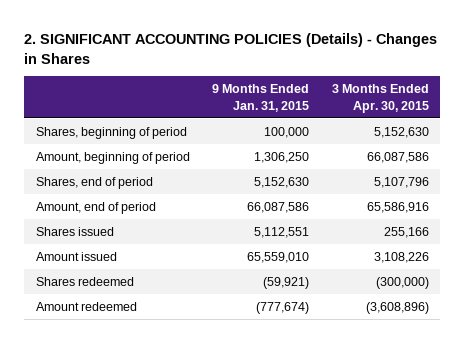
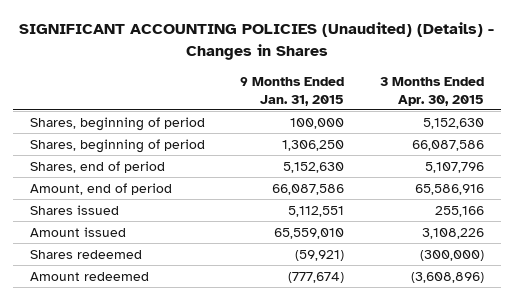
- 2. SIGNIFICANT ACCOUNTING POLICIES (Details) - Changes in Shares
+ SIGNIFICANT ACCOUNTING POLICIES (Unaudited) (Details) - Changes in Shares
- Amount, beginning of period | 1,306,250 | 66,087,586
+ Shares, beginning of period | 1,306,250 | 66,087,586

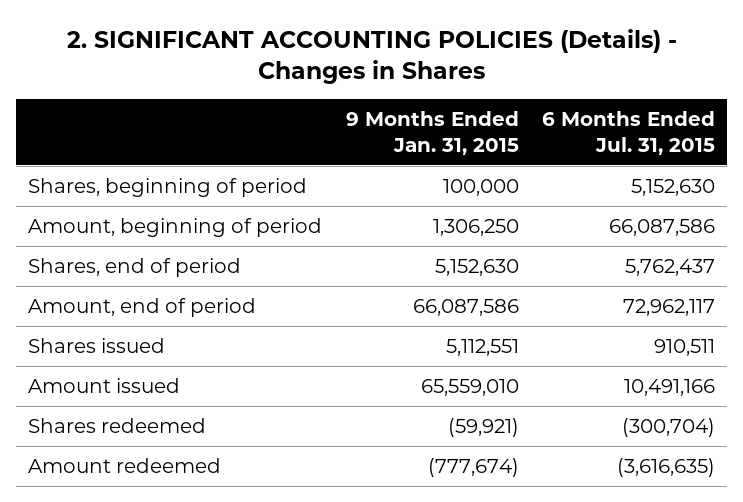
- SIGNIFICANT ACCOUNTING POLICIES (Unaudited) (Details) - Changes in Shares
+ 2. SIGNIFICANT ACCOUNTING POLICIES (Details) - Changes in Shares
- | 9 Months Ended Jan. 31, 2015 | 3 Months Ended Apr. 30, 2015
+ | 9 Months Ended Jan. 31, 2015 | 6 Months Ended Jul. 31, 2015
- Shares, beginning of period | 1,306,250 | 66,087,586
+ Amount, beginning of period | 1,306,250 | 66,087,586

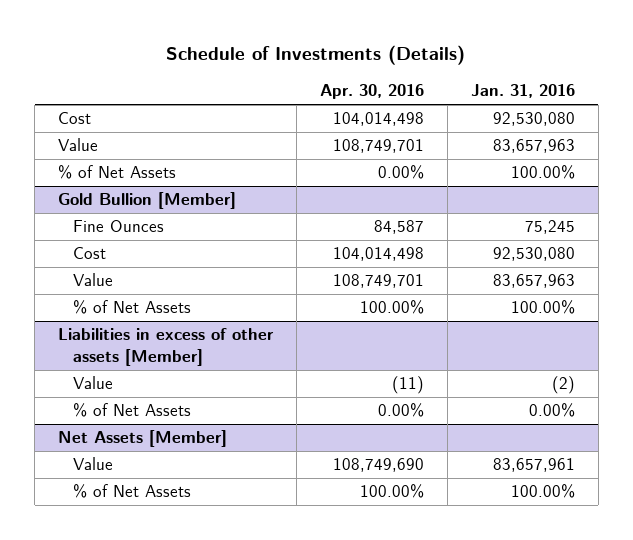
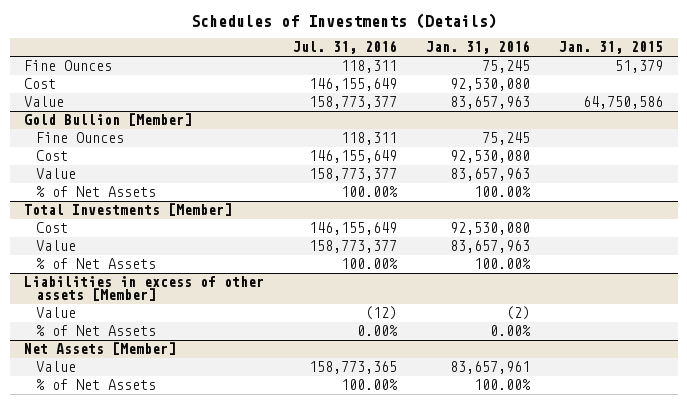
- Schedule of Investments (Details)
+ Schedules of Investments (Details)
- | Apr. 30, 2016 | Jan. 31, 2016
+ | Jul. 31, 2016 | Jan. 31, 2016 | Jan. 31, 2015
+ Fine Ounces | 118,311 | 75,245 | 51,379
- % of Net Assets | 0.00% | 100.00%
+ Total Investments [Member]
+ Cost | 146,155,649 | 92,530,080 |
+ Value | 158,773,377 | 83,657,963 |
+ % of Net Assets | 100.00% | 100.00% |

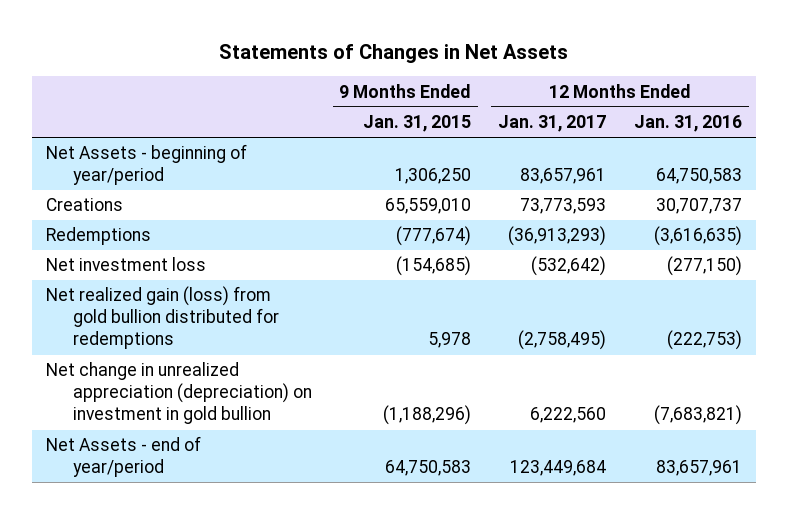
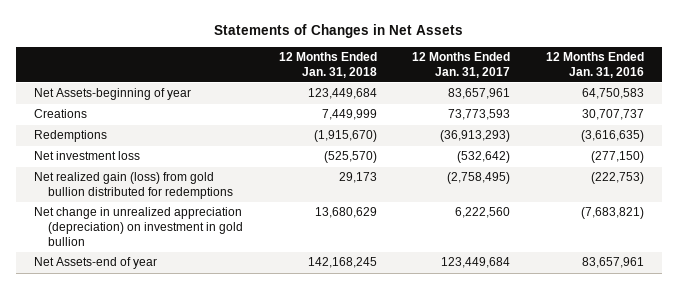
- | 9 Months Ended Jan. 31, 2015 | 12 Months Ended Jan. 31, 2017 | 12 Months Ended Jan. 31, 2016
+ | 12 Months Ended Jan. 31, 2018 | 12 Months Ended Jan. 31, 2017 | 12 Months Ended Jan. 31, 2016
- Net Assets - beginning of year/period | 1,306,250 | 83,657,961 | 64,750,583
+ Net Assets-beginning of year | 123,449,684 | 83,657,961 | 64,750,583
- Net Assets - end of year/period | 64,750,583 | 123,449,684 | 83,657,961
+ Net Assets-end of year | 142,168,245 | 123,449,684 | 83,657,961

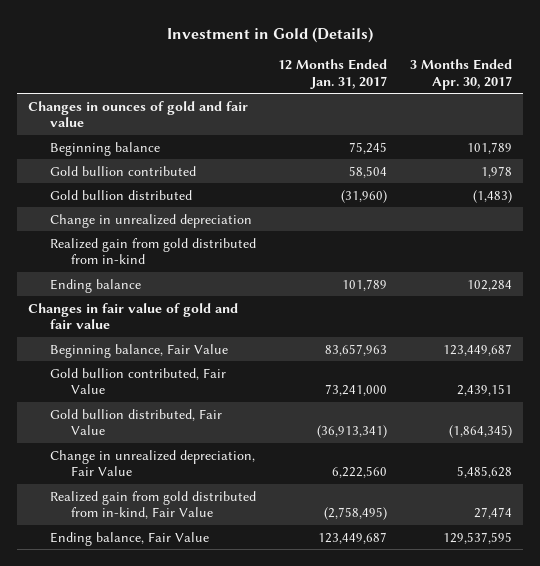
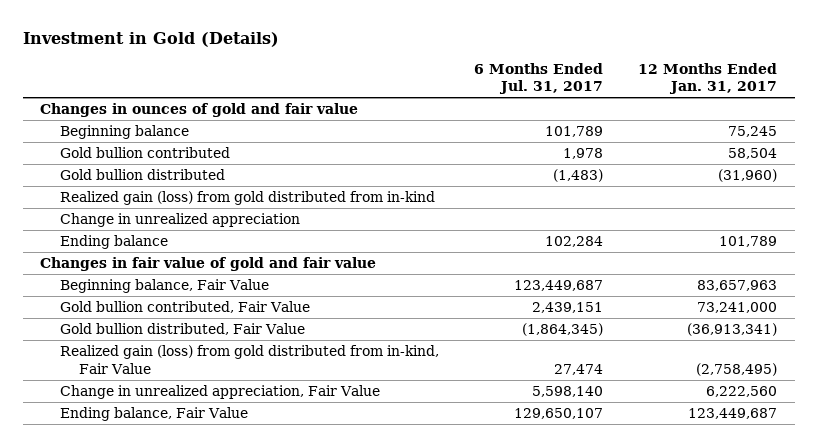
- | 12 Months Ended Jan. 31, 2017 | 3 Months Ended Apr. 30, 2017
+ | 6 Months Ended Jul. 31, 2017 | 12 Months Ended Jan. 31, 2017
- Change in unrealized depreciation
- Realized gain from gold distributed from in-kind
+ Realized gain (loss) from gold distributed from in-kind
+ Change in unrealized appreciation
- Change in unrealized depreciation, Fair Value | 6,222,560 | 5,485,628
- Realized gain from gold distributed from in-kind, Fair Value | (2,758,495) | 27,474
+ Realized gain (loss) from gold distributed from in-kind, Fair Value | 27,474 | (2,758,495)
+ Change in unrealized appreciation, Fair Value | 5,598,140 | 6,222,560

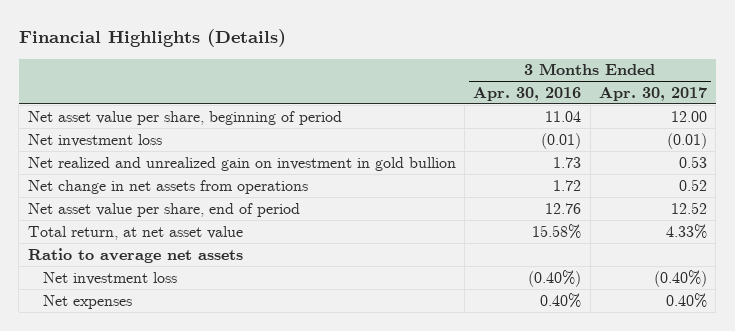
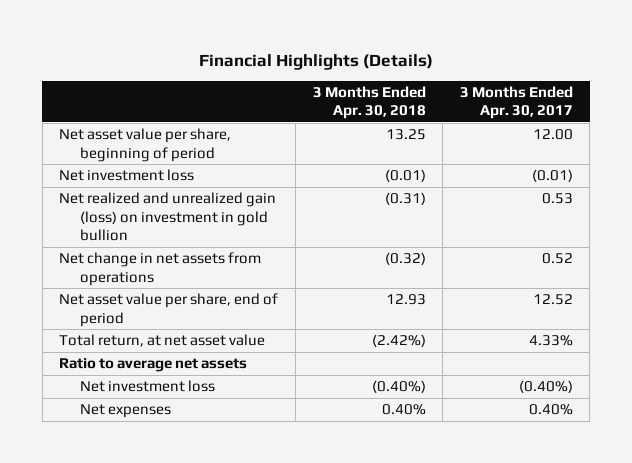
- | 3 Months Ended Apr. 30, 2016 | 3 Months Ended Apr. 30, 2017
+ | 3 Months Ended Apr. 30, 2018 | 3 Months Ended Apr. 30, 2017
- Net realized and unrealized gain on investment in gold bullion | 1.73 | 0.53
+ Net realized and unrealized gain (loss) on investment in gold bullion | (0.31) | 0.53

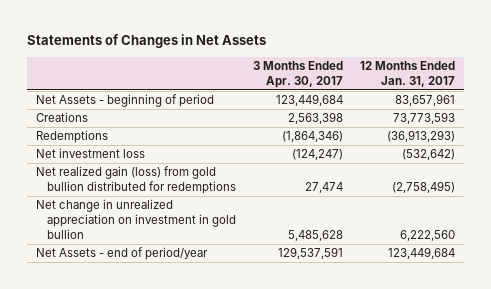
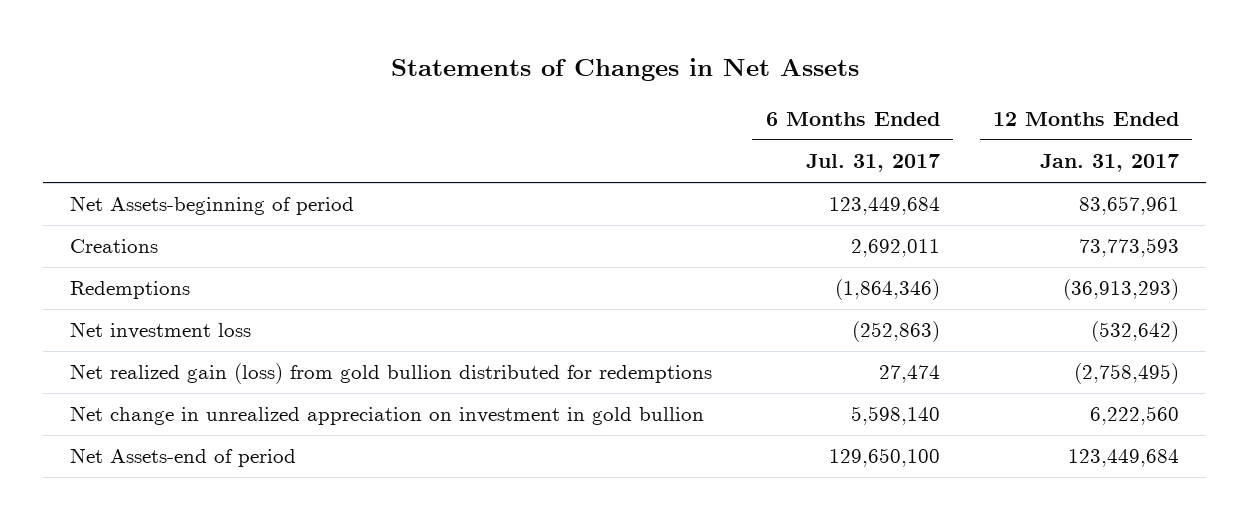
- | 3 Months Ended Apr. 30, 2017 | 12 Months Ended Jan. 31, 2017
+ | 6 Months Ended Jul. 31, 2017 | 12 Months Ended Jan. 31, 2017
- Net Assets - beginning of period | 123,449,684 | 83,657,961
+ Net Assets-beginning of period | 123,449,684 | 83,657,961
- Net Assets - end of period/year | 129,537,591 | 123,449,684
+ Net Assets-end of period | 129,650,100 | 123,449,684

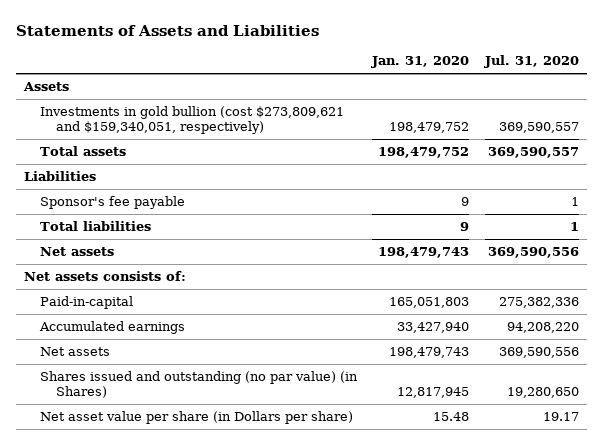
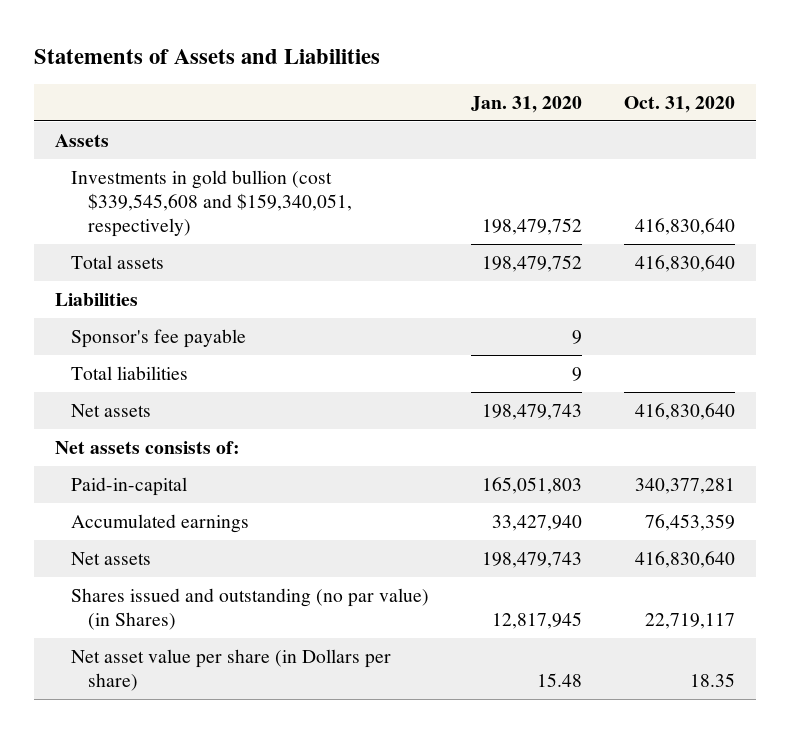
- | Jan. 31, 2020 | Jul. 31, 2020
+ | Jan. 31, 2020 | Oct. 31, 2020
- Investments in gold bullion (cost $273,809,621 and $159,340,051, respectively) | 198,479,752 | 369,590,557
+ Investments in gold bullion (cost $339,545,608 and $159,340,051, respectively) | 198,479,752 | 416,830,640

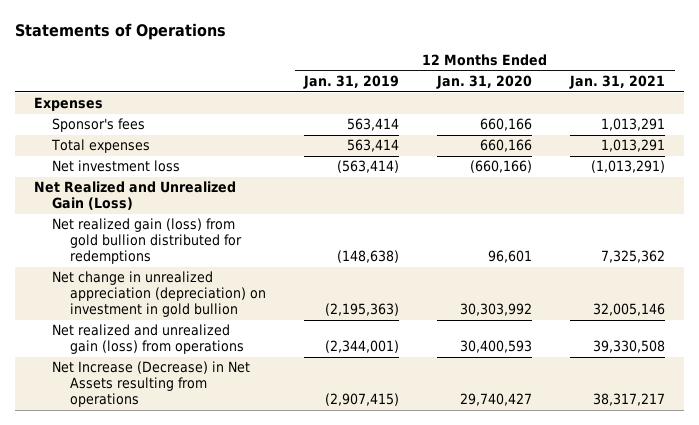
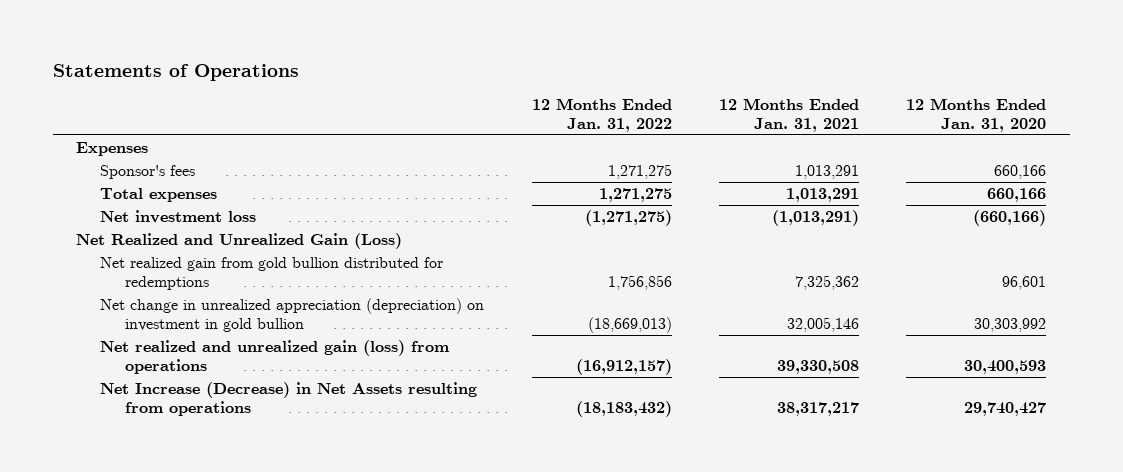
- | 12 Months Ended Jan. 31, 2019 | 12 Months Ended Jan. 31, 2020 | 12 Months Ended Jan. 31, 2021
+ | 12 Months Ended Jan. 31, 2022 | 12 Months Ended Jan. 31, 2021 | 12 Months Ended Jan. 31, 2020
- Net realized gain (loss) from gold bullion distributed for redemptions | (148,638) | 96,601 | 7,325,362
+ Net realized gain from gold bullion distributed for redemptions | 1,756,856 | 7,325,362 | 96,601

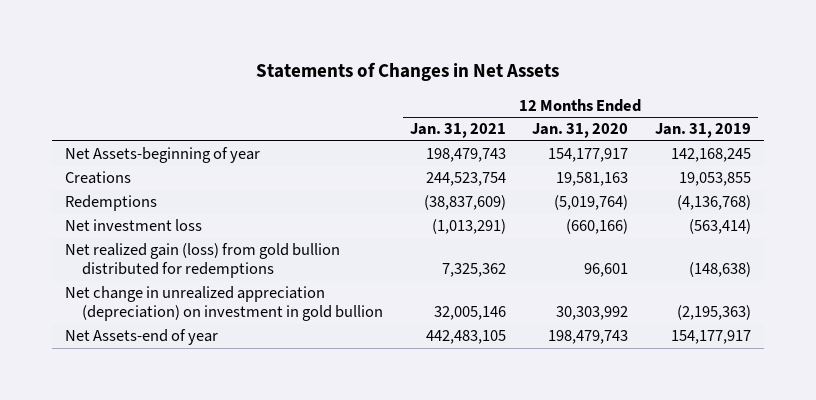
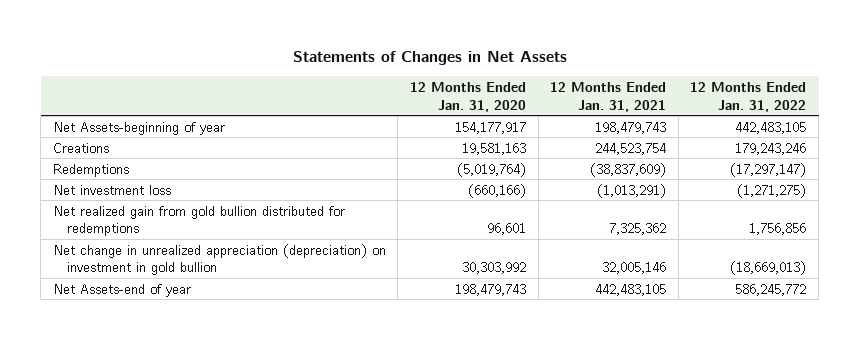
- | 12 Months Ended Jan. 31, 2021 | 12 Months Ended Jan. 31, 2020 | 12 Months Ended Jan. 31, 2019
+ | 12 Months Ended Jan. 31, 2020 | 12 Months Ended Jan. 31, 2021 | 12 Months Ended Jan. 31, 2022
- Net realized gain (loss) from gold bullion distributed for redemptions | 7,325,362 | 96,601 | (148,638)
+ Net realized gain from gold bullion distributed for redemptions | 96,601 | 7,325,362 | 1,756,856

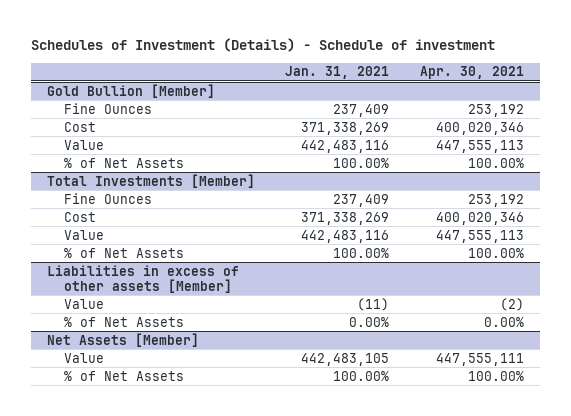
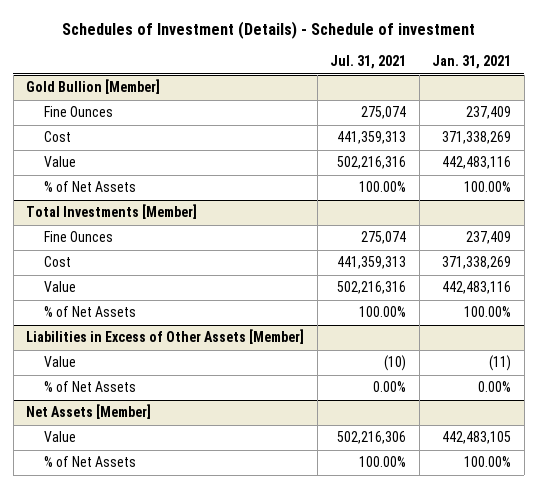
- | Jan. 31, 2021 | Apr. 30, 2021
+ | Jul. 31, 2021 | Jan. 31, 2021
- Liabilities in excess of other assets [Member]
+ Liabilities in Excess of Other Assets [Member]

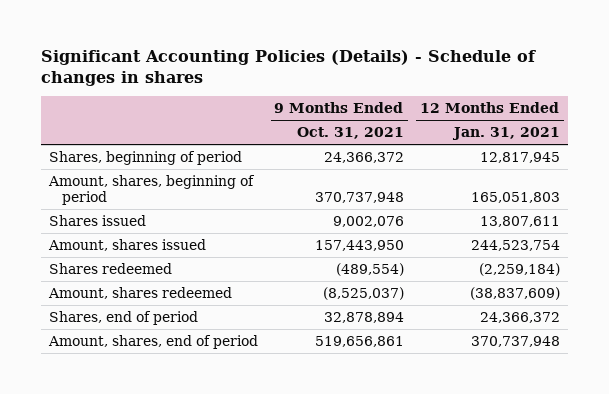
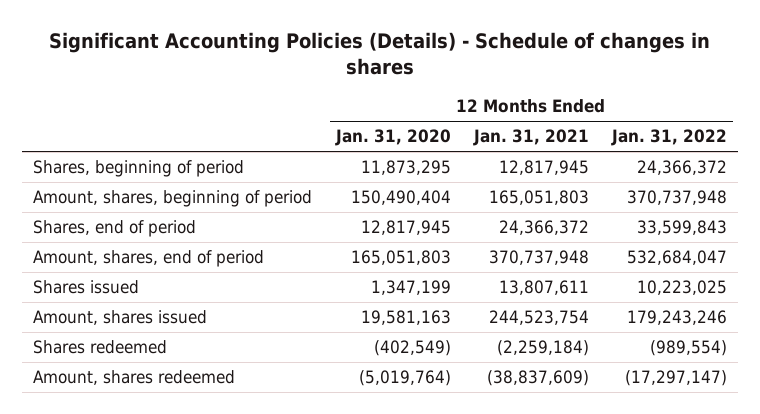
- | 9 Months Ended Oct. 31, 2021 | 12 Months Ended Jan. 31, 2021
+ | 12 Months Ended Jan. 31, 2020 | 12 Months Ended Jan. 31, 2021 | 12 Months Ended Jan. 31, 2022
moved up: Shares, end of period | 12,817,945 | 24,366,372 | 33,599,843
moved up: Amount, shares, end of period | 165,051,803 | 370,737,948 | 532,684,047

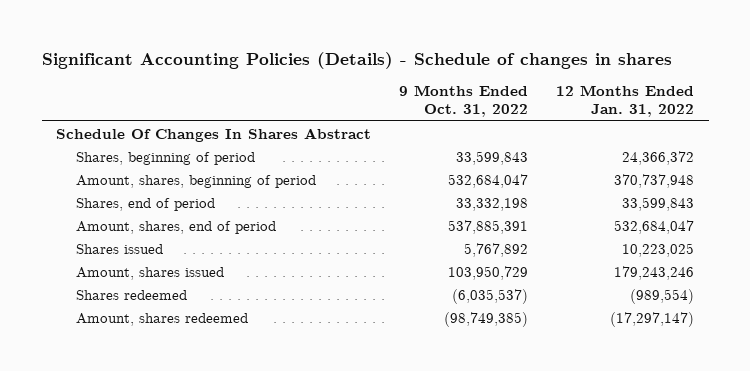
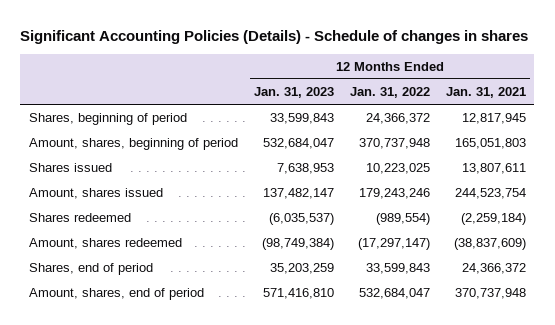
- | 9 Months Ended Oct. 31, 2022 | 12 Months Ended Jan. 31, 2022
+ | 12 Months Ended Jan. 31, 2023 | 12 Months Ended Jan. 31, 2022 | 12 Months Ended Jan. 31, 2021
- Schedule Of Changes In Shares Abstract
moved down: Shares, end of period | 35,203,259 | 33,599,843 | 24,366,372
moved down: Amount, shares, end of period | 571,416,810 | 532,684,047 | 370,737,948

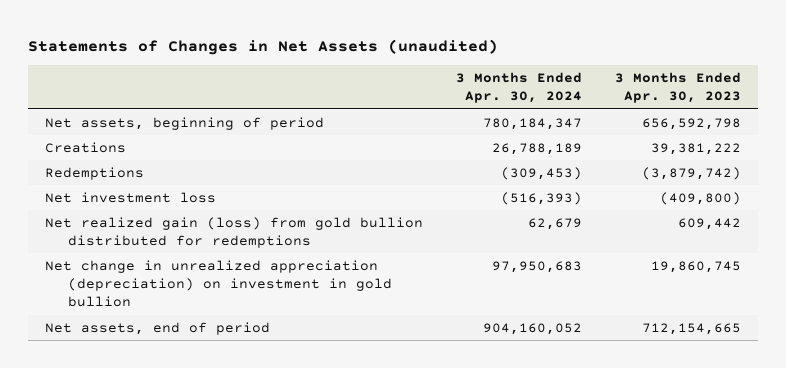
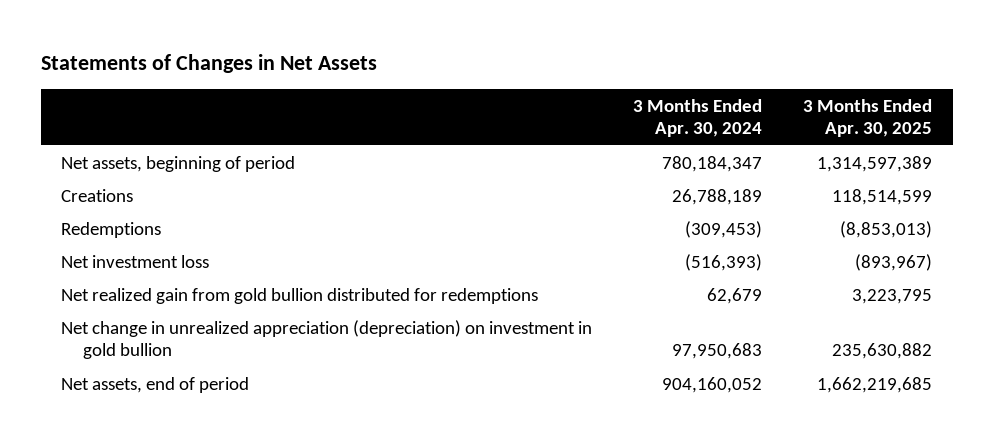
- Statements of Changes in Net Assets (unaudited)
+ Statements of Changes in Net Assets
- | 3 Months Ended Apr. 30, 2024 | 3 Months Ended Apr. 30, 2023
+ | 3 Months Ended Apr. 30, 2024 | 3 Months Ended Apr. 30, 2025
- Net realized gain (loss) from gold bullion distributed for redemptions | 62,679 | 609,442
+ Net realized gain from gold bullion distributed for redemptions | 62,679 | 3,223,795

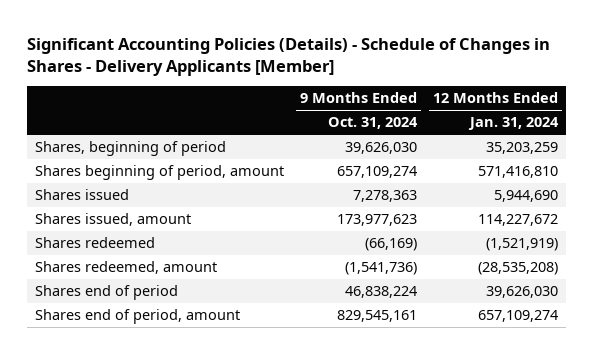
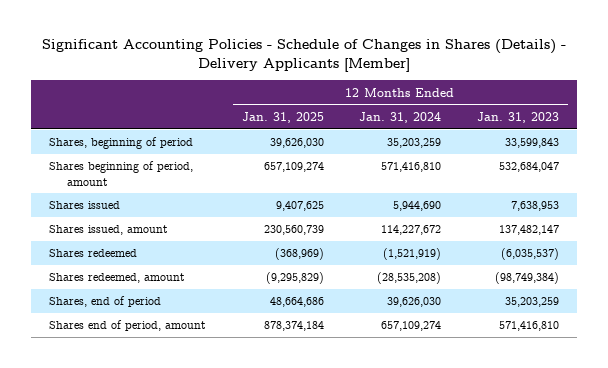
- Significant Accounting Policies (Details) - Schedule of Changes in Shares - Delivery Applicants [Member]
+ Significant Accounting Policies - Schedule of Changes in Shares (Details) - Delivery Applicants [Member]
- | 9 Months Ended Oct. 31, 2024 | 12 Months Ended Jan. 31, 2024
+ | 12 Months Ended Jan. 31, 2025 | 12 Months Ended Jan. 31, 2024 | 12 Months Ended Jan. 31, 2023
- Shares end of period | 46,838,224 | 39,626,030
+ Shares, end of period | 48,664,686 | 39,626,030 | 35,203,259

